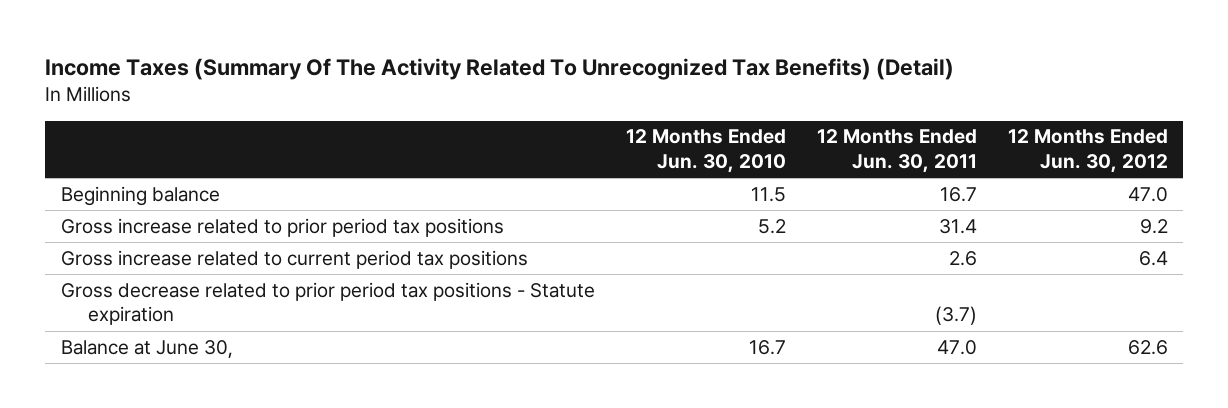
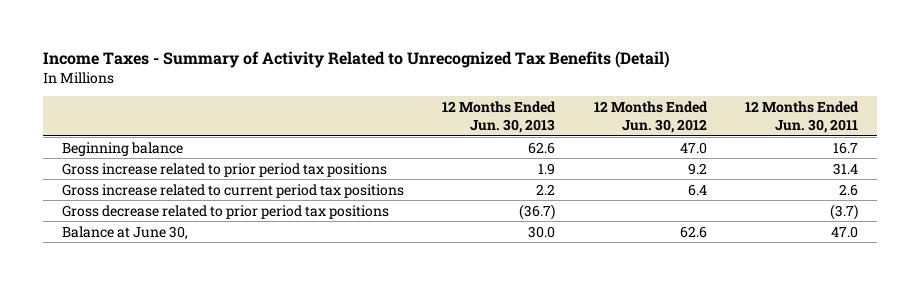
- Income Taxes (Summary Of The Activity Related To Unrecognized Tax Benefits) (Detail)
+ Income Taxes - Summary of Activity Related to Unrecognized Tax Benefits (Detail)
- | 12 Months Ended Jun. 30, 2010 | 12 Months Ended Jun. 30, 2011 | 12 Months Ended Jun. 30, 2012
+ | 12 Months Ended Jun. 30, 2013 | 12 Months Ended Jun. 30, 2012 | 12 Months Ended Jun. 30, 2011
- Gross decrease related to prior period tax positions - Statute expiration | | (3.7) |
+ Gross decrease related to prior period tax positions | (36.7) | | (3.7)

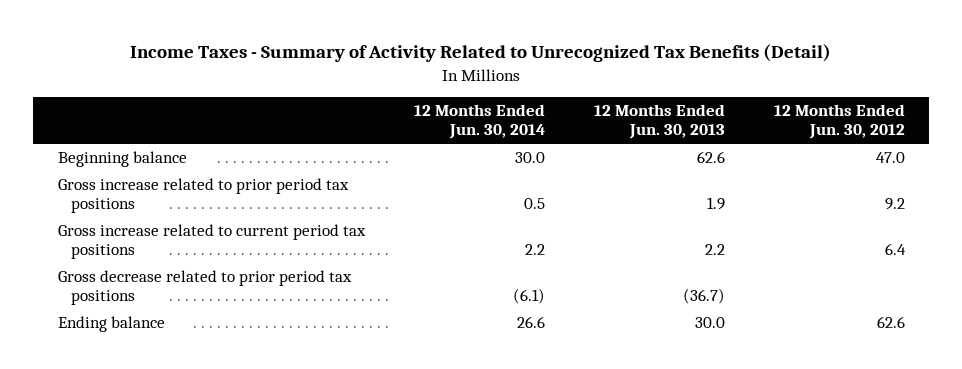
- | 12 Months Ended Jun. 30, 2013 | 12 Months Ended Jun. 30, 2012 | 12 Months Ended Jun. 30, 2011
+ | 12 Months Ended Jun. 30, 2014 | 12 Months Ended Jun. 30, 2013 | 12 Months Ended Jun. 30, 2012
- Balance at June 30, | 30.0 | 62.6 | 47.0
+ Ending balance | 26.6 | 30.0 | 62.6

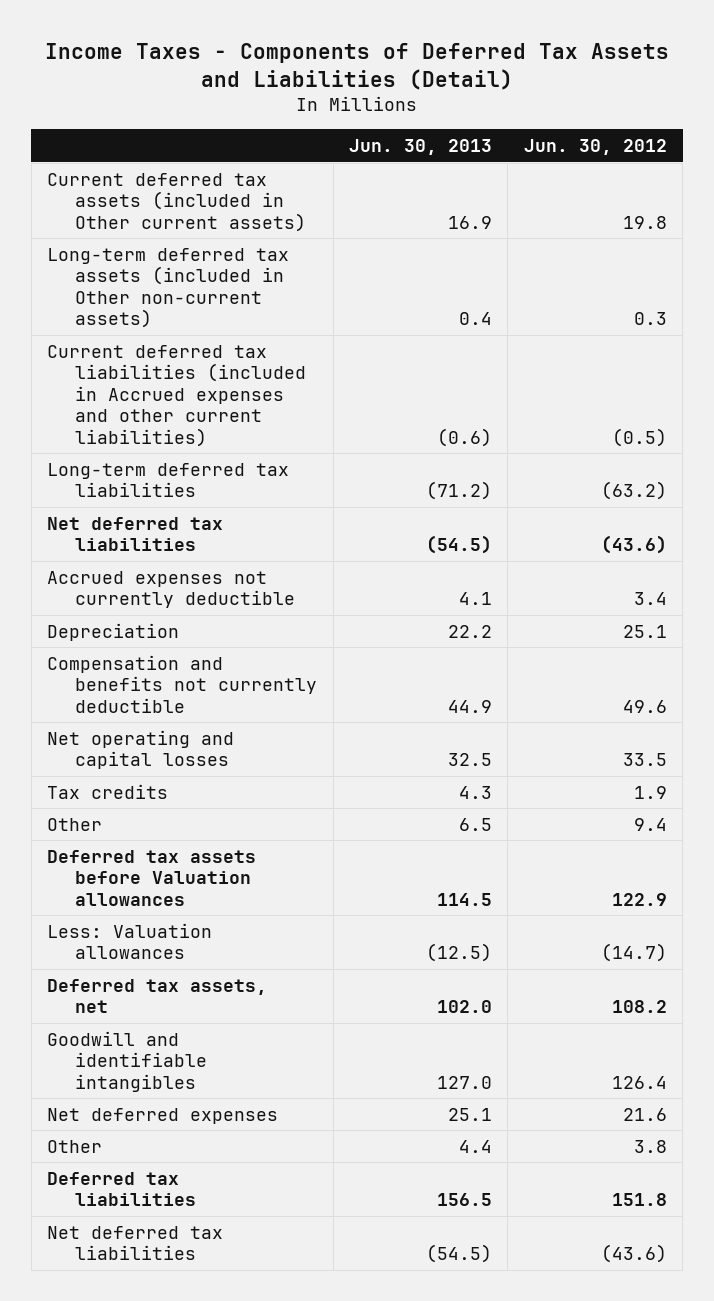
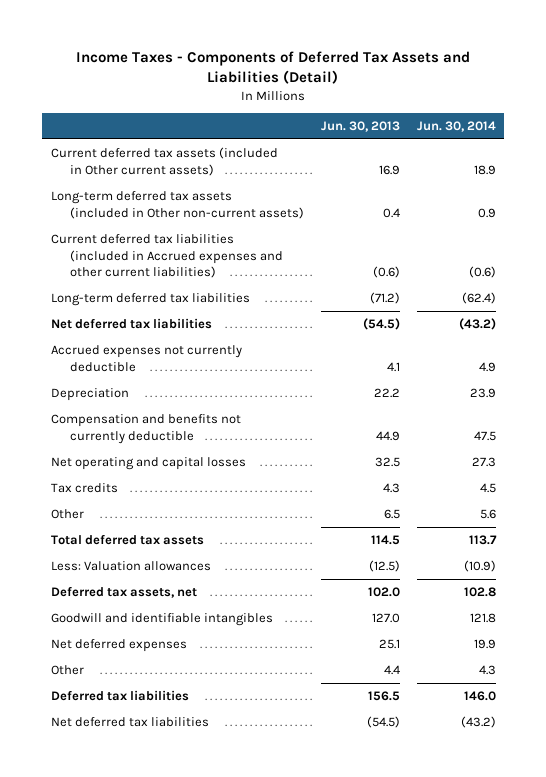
- | Jun. 30, 2013 | Jun. 30, 2012
+ | Jun. 30, 2013 | Jun. 30, 2014
- Deferred tax assets before Valuation allowances | 114.5 | 122.9
+ Total deferred tax assets | 114.5 | 113.7

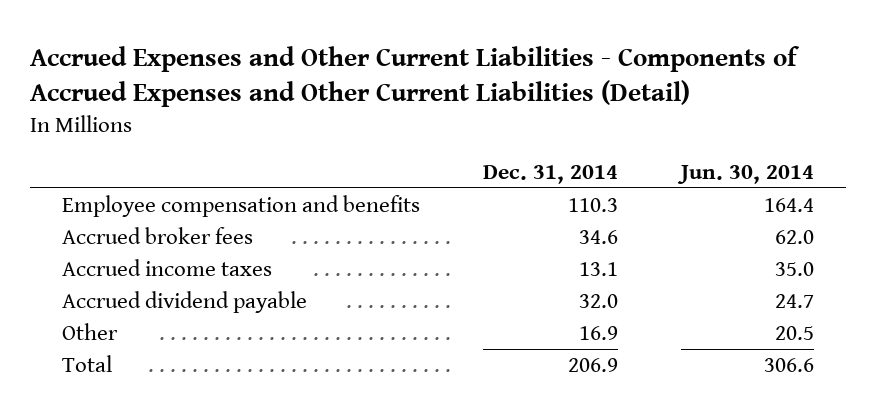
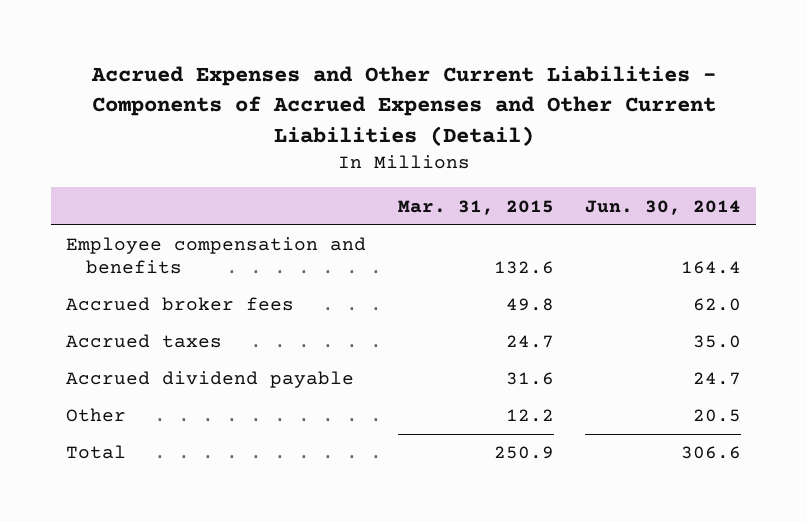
- | Dec. 31, 2014 | Jun. 30, 2014
+ | Mar. 31, 2015 | Jun. 30, 2014
- Accrued income taxes | 13.1 | 35.0
+ Accrued taxes | 24.7 | 35.0

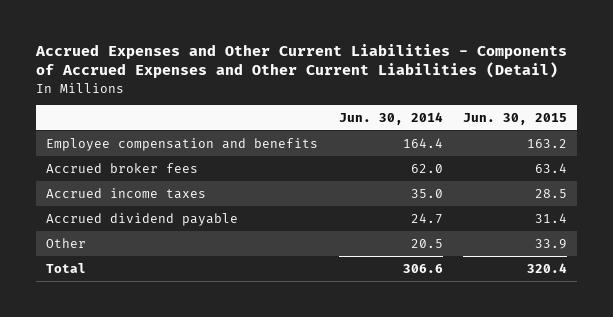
- | Mar. 31, 2015 | Jun. 30, 2014
+ | Jun. 30, 2014 | Jun. 30, 2015
- Accrued taxes | 24.7 | 35.0
+ Accrued income taxes | 35.0 | 28.5

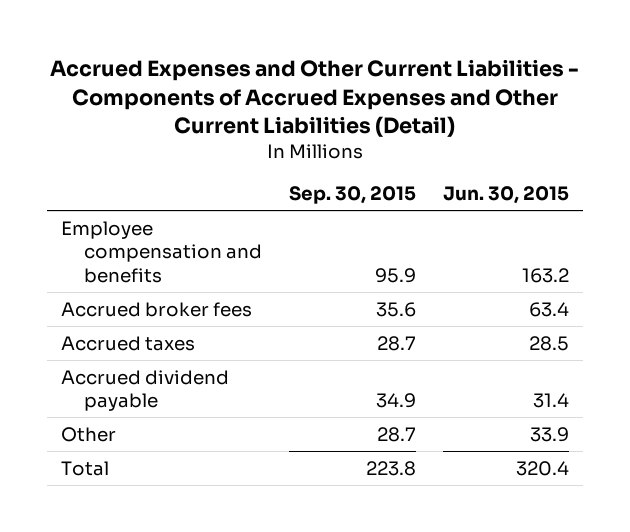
- | Jun. 30, 2014 | Jun. 30, 2015
+ | Sep. 30, 2015 | Jun. 30, 2015
- Accrued income taxes | 35.0 | 28.5
+ Accrued taxes | 28.7 | 28.5

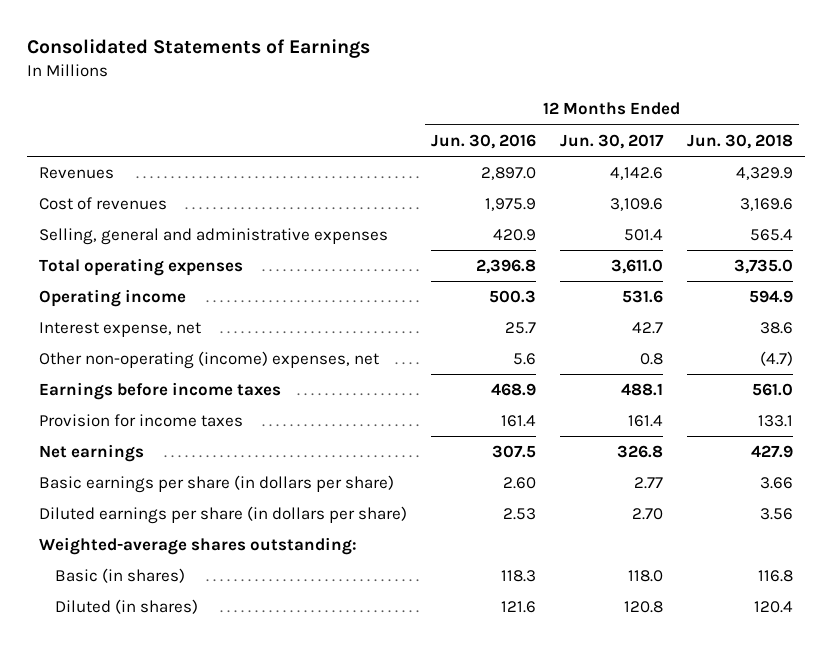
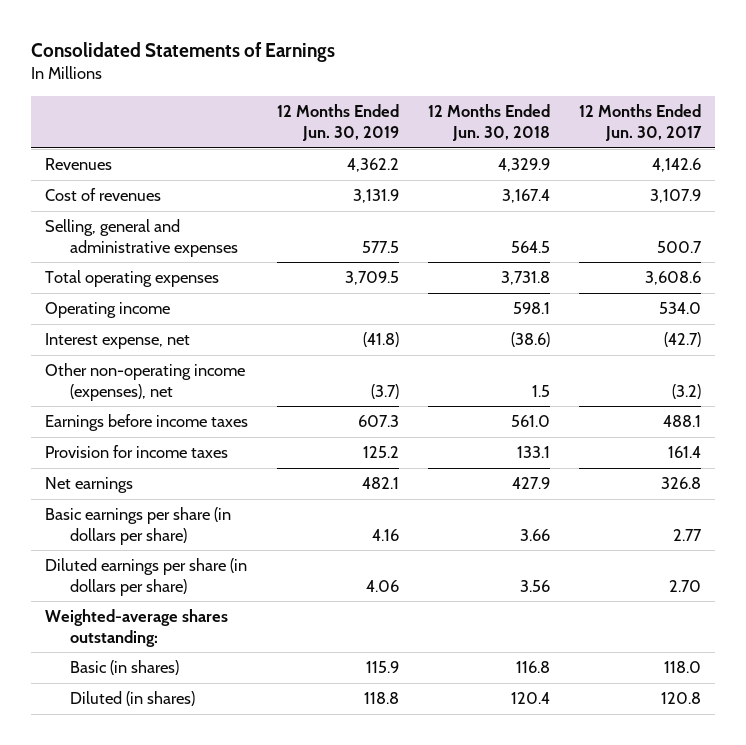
- | 12 Months Ended Jun. 30, 2016 | 12 Months Ended Jun. 30, 2017 | 12 Months Ended Jun. 30, 2018
+ | 12 Months Ended Jun. 30, 2019 | 12 Months Ended Jun. 30, 2018 | 12 Months Ended Jun. 30, 2017
- Cost of revenues | 1,975.9 | 3,109.6 | 3,169.6
- Selling, general and administrative expenses | 420.9 | 501.4 | 565.4
- Total operating expenses | 2,396.8 | 3,611.0 | 3,735.0
- Operating income | 500.3 | 531.6 | 594.9
- Interest expense, net | 25.7 | 42.7 | 38.6
- Other non-operating (income) expenses, net | 5.6 | 0.8 | (4.7)
+ Cost of revenues | 3,131.9 | 3,167.4 | 3,107.9
+ Selling, general and administrative expenses | 577.5 | 564.5 | 500.7
+ Total operating expenses | 3,709.5 | 3,731.8 | 3,608.6
+ Operating income | | 598.1 | 534.0
+ Interest expense, net | (41.8) | (38.6) | (42.7)
+ Other non-operating income (expenses), net | (3.7) | 1.5 | (3.2)

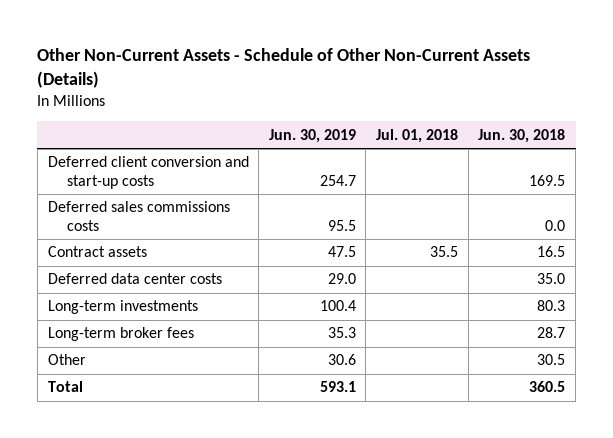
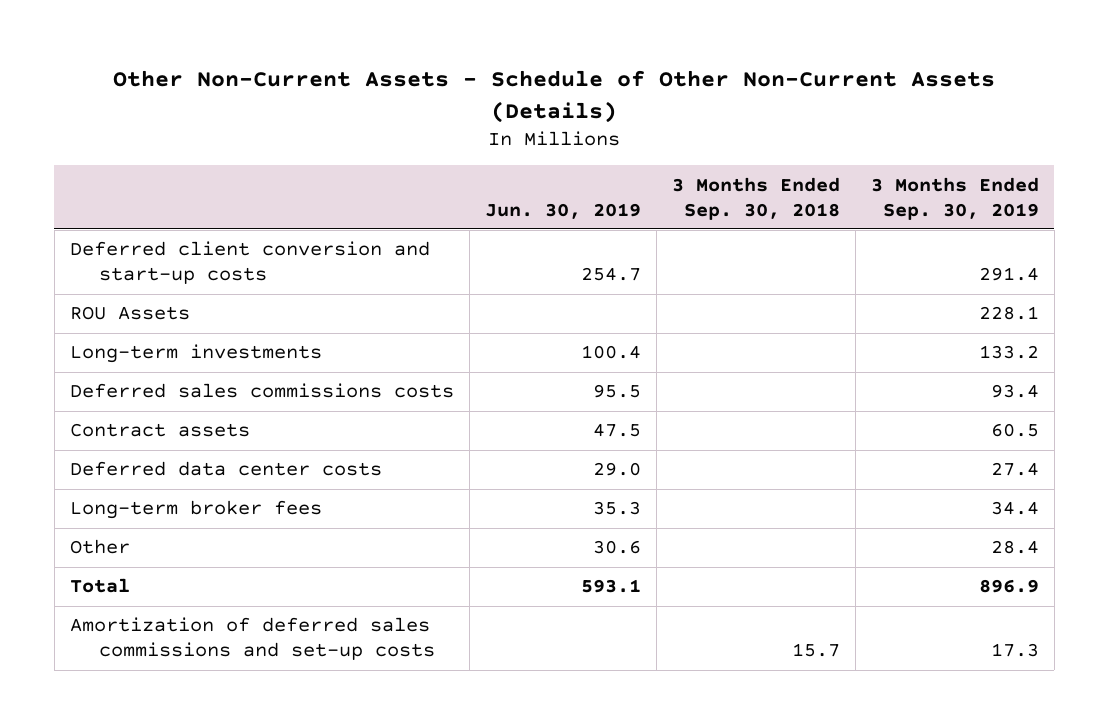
- | Jun. 30, 2019 | Jul. 01, 2018 | Jun. 30, 2018
+ | Jun. 30, 2019 | 3 Months Ended Sep. 30, 2018 | 3 Months Ended Sep. 30, 2019
+ ROU Assets | | | 228.1
moved up: Long-term investments | 100.4 | | 133.2
+ Amortization of deferred sales commissions and set-up costs | | 15.7 | 17.3

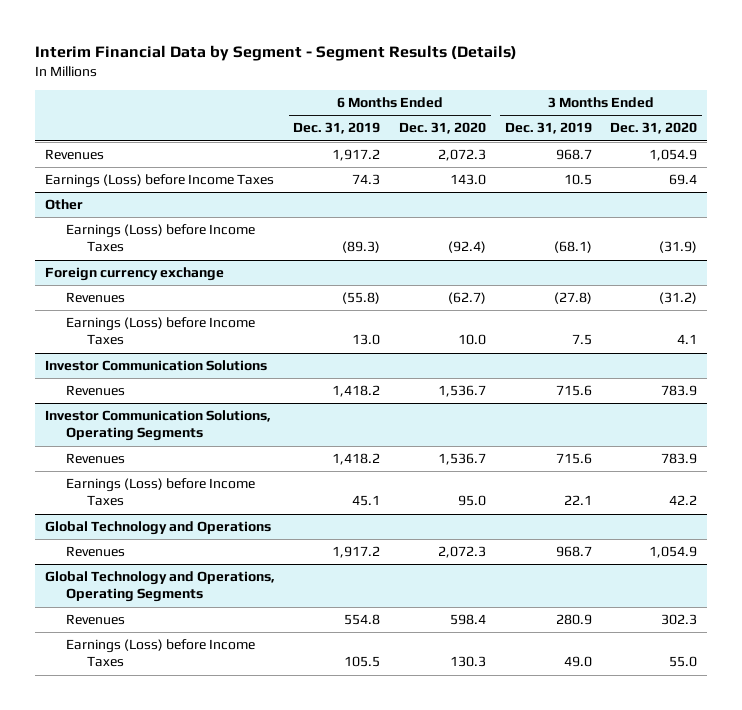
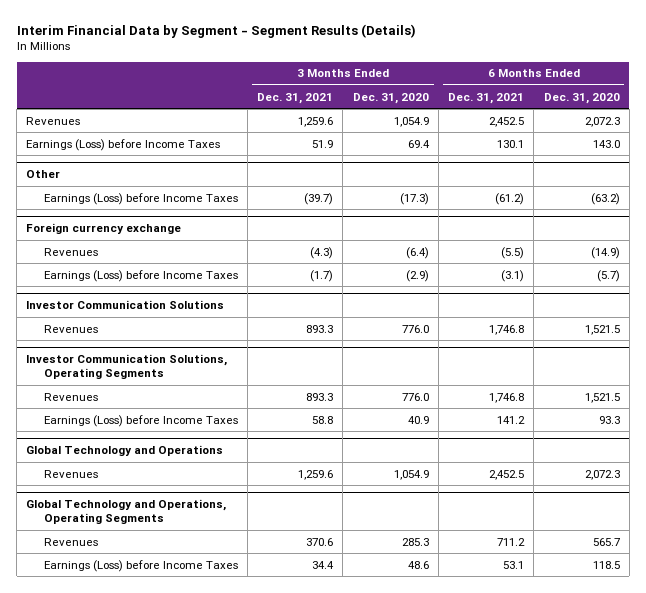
- | 6 Months Ended Dec. 31, 2019 | 6 Months Ended Dec. 31, 2020 | 3 Months Ended Dec. 31, 2019 | 3 Months Ended Dec. 31, 2020
+ | 3 Months Ended Dec. 31, 2021 | 3 Months Ended Dec. 31, 2020 | 6 Months Ended Dec. 31, 2021 | 6 Months Ended Dec. 31, 2020
@ Other
- Earnings (Loss) before Income Taxes | (89.3) | (92.4) | (68.1) | (31.9)
+ Earnings (Loss) before Income Taxes | (39.7) | (17.3) | (61.2) | (63.2)
@ Foreign currency exchange
- Revenues | (55.8) | (62.7) | (27.8) | (31.2)
- Earnings (Loss) before Income Taxes | 13.0 | 10.0 | 7.5 | 4.1
+ Revenues | (4.3) | (6.4) | (5.5) | (14.9)
+ Earnings (Loss) before Income Taxes | (1.7) | (2.9) | (3.1) | (5.7)
@ Investor Communication Solutions
- Revenues | 1,418.2 | 1,536.7 | 715.6 | 783.9
+ Revenues | 893.3 | 776.0 | 1,746.8 | 1,521.5
@ Investor Communication Solutions, Operating Segments
- Revenues | 1,418.2 | 1,536.7 | 715.6 | 783.9
- Earnings (Loss) before Income Taxes | 45.1 | 95.0 | 22.1 | 42.2
+ Revenues | 893.3 | 776.0 | 1,746.8 | 1,521.5
+ Earnings (Loss) before Income Taxes | 58.8 | 40.9 | 141.2 | 93.3
@ Global Technology and Operations, Operating Segments
- Revenues | 554.8 | 598.4 | 280.9 | 302.3
- Earnings (Loss) before Income Taxes | 105.5 | 130.3 | 49.0 | 55.0
+ Revenues | 370.6 | 285.3 | 711.2 | 565.7
+ Earnings (Loss) before Income Taxes | 34.4 | 48.6 | 53.1 | 118.5

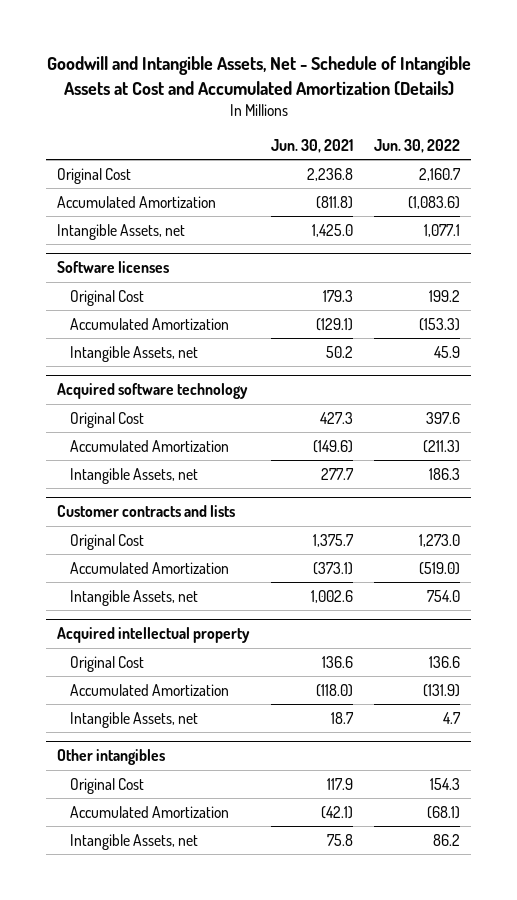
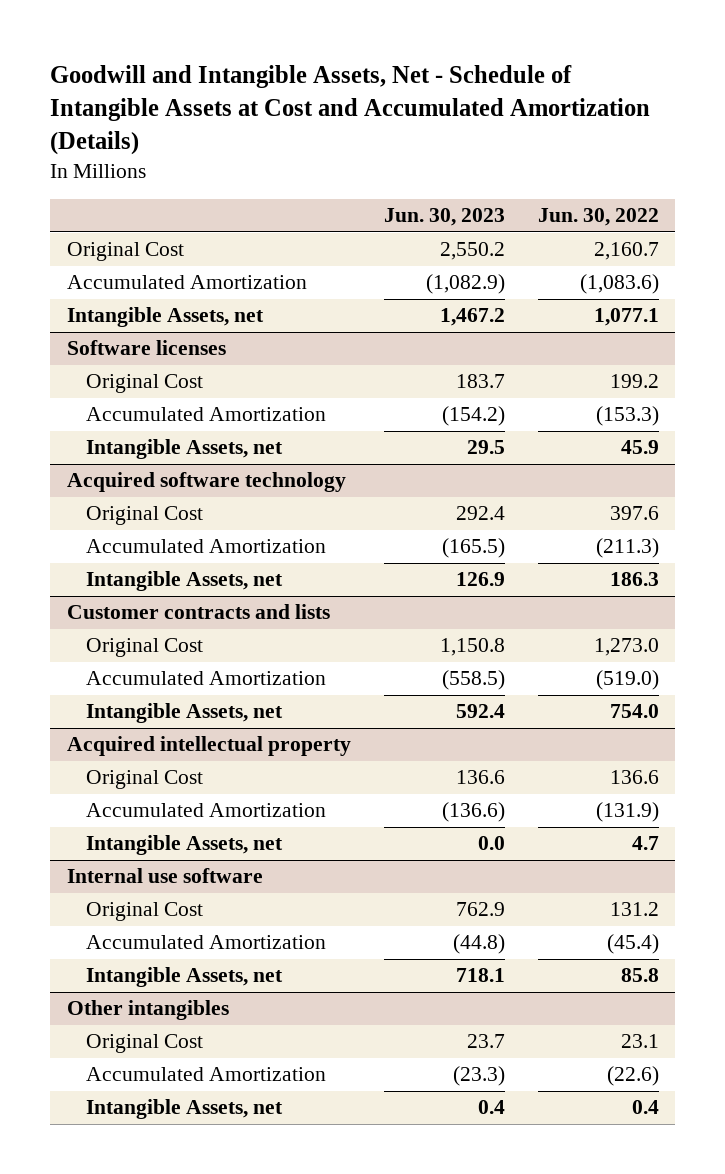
- | Jun. 30, 2021 | Jun. 30, 2022
+ | Jun. 30, 2023 | Jun. 30, 2022
+ Internal use software
+ Original Cost | 762.9 | 131.2
+ Accumulated Amortization | (44.8) | (45.4)
+ Intangible Assets, net | 718.1 | 85.8
@ Other intangibles
- Original Cost | 117.9 | 154.3
- Accumulated Amortization | (42.1) | (68.1)
- Intangible Assets, net | 75.8 | 86.2
+ Original Cost | 23.7 | 23.1
+ Accumulated Amortization | (23.3) | (22.6)
+ Intangible Assets, net | 0.4 | 0.4

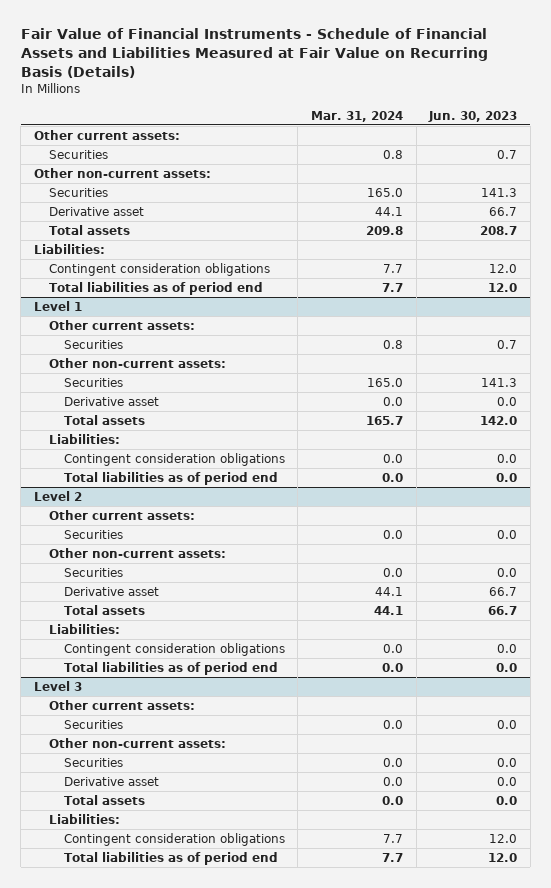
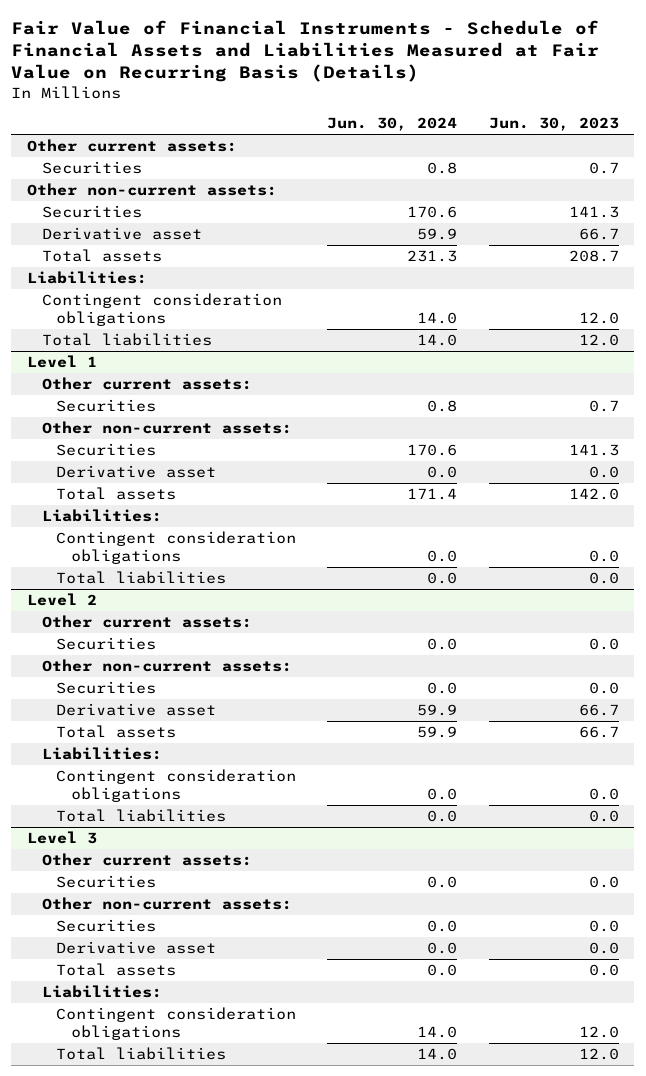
- | Mar. 31, 2024 | Jun. 30, 2023
+ | Jun. 30, 2024 | Jun. 30, 2023
- Total liabilities as of period end | 7.7 | 12.0
+ Total liabilities | 14.0 | 12.0
@ Level 1
- Total liabilities as of period end | 0.0 | 0.0
+ Total liabilities | 0.0 | 0.0
@ Level 2
- Total liabilities as of period end | 0.0 | 0.0
+ Total liabilities | 0.0 | 0.0
@ Level 3
- Total liabilities as of period end | 7.7 | 12.0
+ Total liabilities | 14.0 | 12.0

